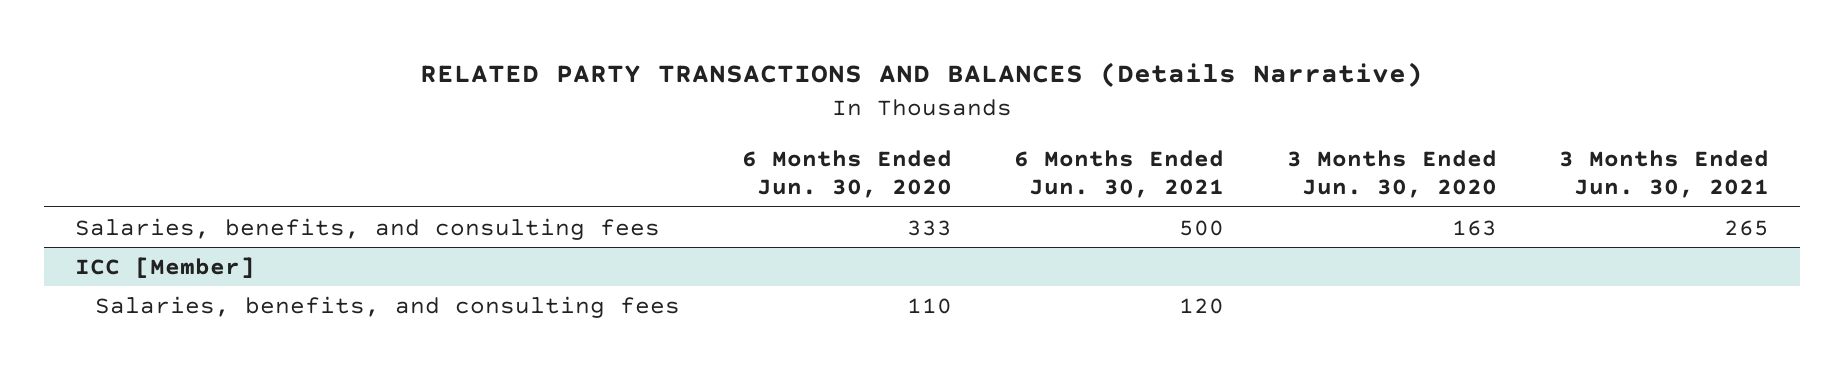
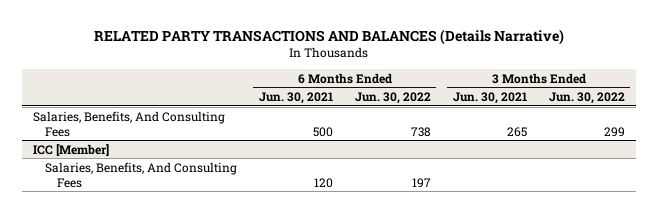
- | 6 Months Ended Jun. 30, 2020 | 6 Months Ended Jun. 30, 2021 | 3 Months Ended Jun. 30, 2020 | 3 Months Ended Jun. 30, 2021
+ | 6 Months Ended Jun. 30, 2021 | 6 Months Ended Jun. 30, 2022 | 3 Months Ended Jun. 30, 2021 | 3 Months Ended Jun. 30, 2022
- Salaries, benefits, and consulting fees | 333 | 500 | 163 | 265
+ Salaries, Benefits, And Consulting Fees | 500 | 738 | 265 | 299
@ ICC [Member]
- Salaries, benefits, and consulting fees | 110 | 120 | |
+ Salaries, Benefits, And Consulting Fees | 120 | 197 | |

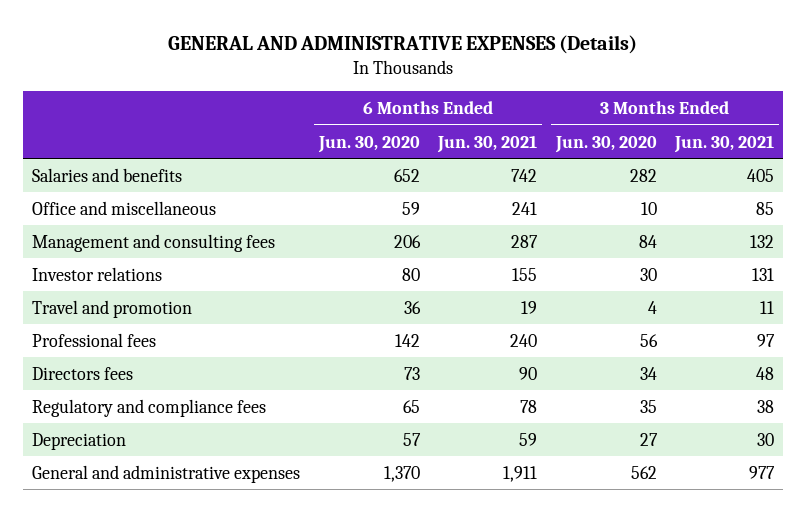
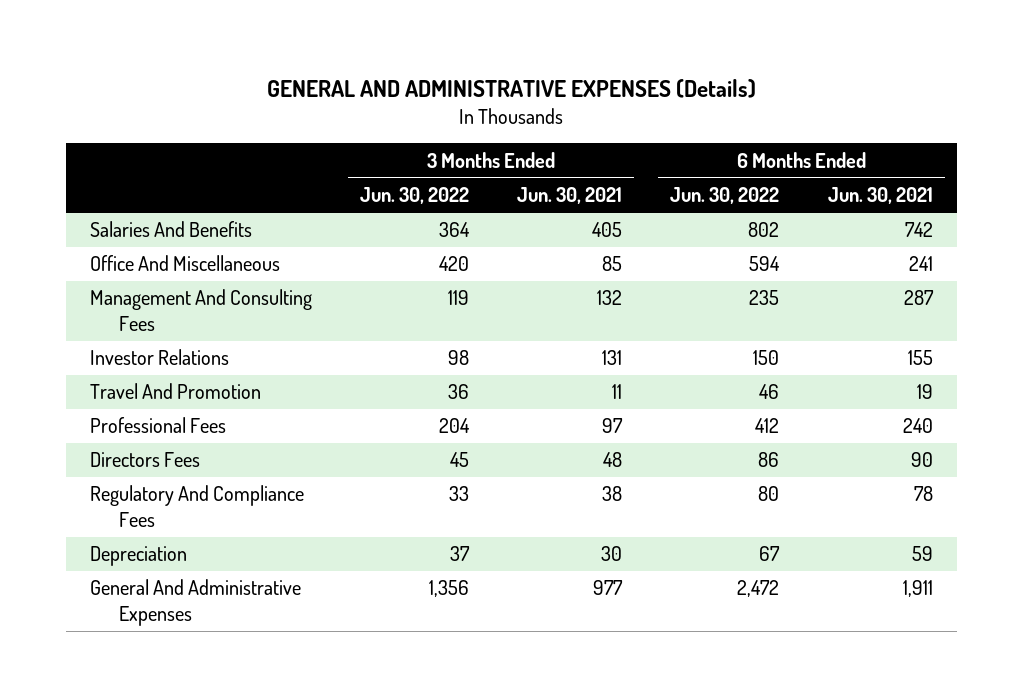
- | 6 Months Ended Jun. 30, 2020 | 6 Months Ended Jun. 30, 2021 | 3 Months Ended Jun. 30, 2020 | 3 Months Ended Jun. 30, 2021
+ | 3 Months Ended Jun. 30, 2022 | 3 Months Ended Jun. 30, 2021 | 6 Months Ended Jun. 30, 2022 | 6 Months Ended Jun. 30, 2021
- Salaries and benefits | 652 | 742 | 282 | 405
- Office and miscellaneous | 59 | 241 | 10 | 85
- Management and consulting fees | 206 | 287 | 84 | 132
- Investor relations | 80 | 155 | 30 | 131
- Travel and promotion | 36 | 19 | 4 | 11
- Professional fees | 142 | 240 | 56 | 97
- Directors fees | 73 | 90 | 34 | 48
- Regulatory and compliance fees | 65 | 78 | 35 | 38
+ Salaries And Benefits | 364 | 405 | 802 | 742
+ Office And Miscellaneous | 420 | 85 | 594 | 241
+ Management And Consulting Fees | 119 | 132 | 235 | 287
+ Investor Relations | 98 | 131 | 150 | 155
+ Travel And Promotion | 36 | 11 | 46 | 19
+ Professional Fees | 204 | 97 | 412 | 240
+ Directors Fees | 45 | 48 | 86 | 90
+ Regulatory And Compliance Fees | 33 | 38 | 80 | 78
- General and administrative expenses | 1,370 | 1,911 | 562 | 977
+ General And Administrative Expenses | 1,356 | 977 | 2,472 | 1,911

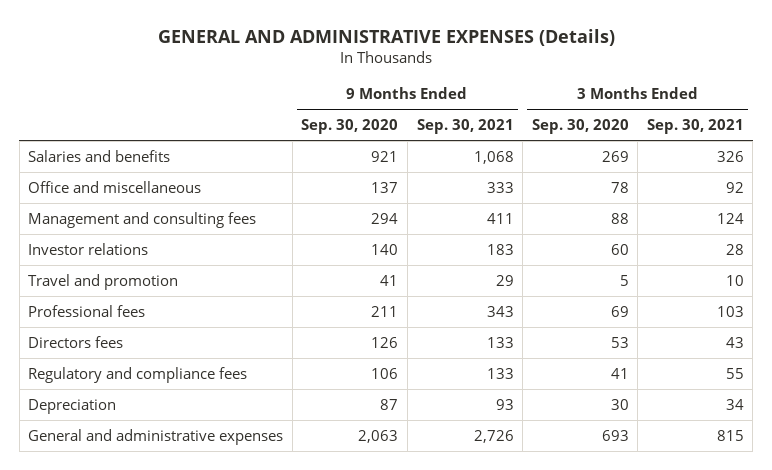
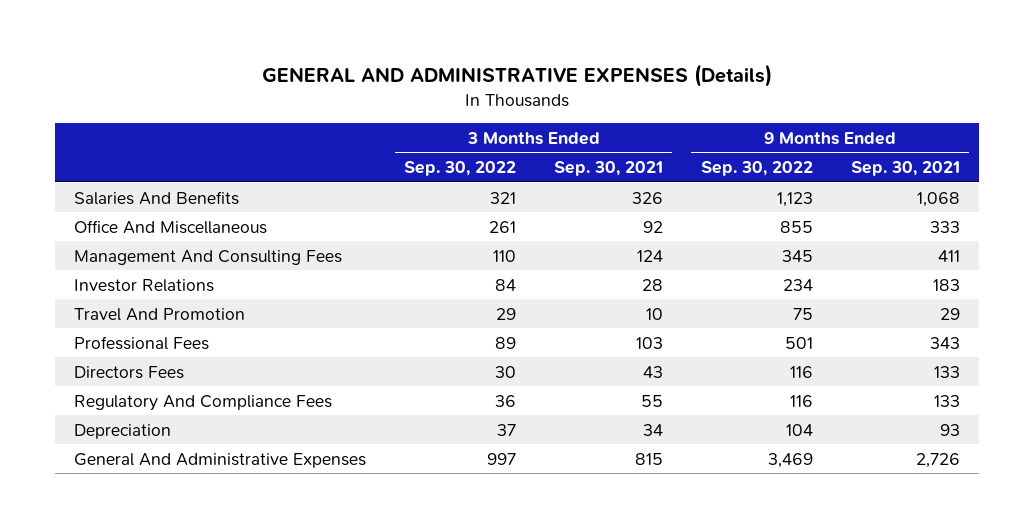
- | 9 Months Ended Sep. 30, 2020 | 9 Months Ended Sep. 30, 2021 | 3 Months Ended Sep. 30, 2020 | 3 Months Ended Sep. 30, 2021
+ | 3 Months Ended Sep. 30, 2022 | 3 Months Ended Sep. 30, 2021 | 9 Months Ended Sep. 30, 2022 | 9 Months Ended Sep. 30, 2021
- Salaries and benefits | 921 | 1,068 | 269 | 326
- Office and miscellaneous | 137 | 333 | 78 | 92
- Management and consulting fees | 294 | 411 | 88 | 124
- Investor relations | 140 | 183 | 60 | 28
- Travel and promotion | 41 | 29 | 5 | 10
- Professional fees | 211 | 343 | 69 | 103
- Directors fees | 126 | 133 | 53 | 43
- Regulatory and compliance fees | 106 | 133 | 41 | 55
+ Salaries And Benefits | 321 | 326 | 1,123 | 1,068
+ Office And Miscellaneous | 261 | 92 | 855 | 333
+ Management And Consulting Fees | 110 | 124 | 345 | 411
+ Investor Relations | 84 | 28 | 234 | 183
+ Travel And Promotion | 29 | 10 | 75 | 29
+ Professional Fees | 89 | 103 | 501 | 343
+ Directors Fees | 30 | 43 | 116 | 133
+ Regulatory And Compliance Fees | 36 | 55 | 116 | 133
- General and administrative expenses | 2,063 | 2,726 | 693 | 815
+ General And Administrative Expenses | 997 | 815 | 3,469 | 2,726

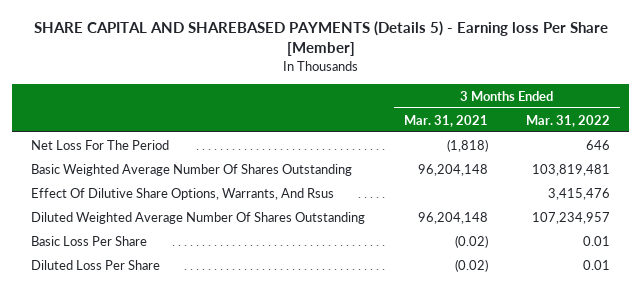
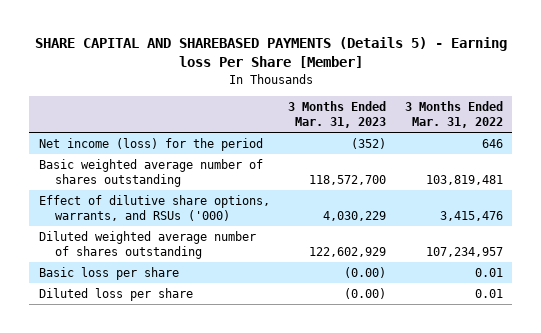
- | 3 Months Ended Mar. 31, 2021 | 3 Months Ended Mar. 31, 2022
+ | 3 Months Ended Mar. 31, 2023 | 3 Months Ended Mar. 31, 2022
- Net Loss For The Period | (1,818) | 646
- Basic Weighted Average Number Of Shares Outstanding | 96,204,148 | 103,819,481
- Effect Of Dilutive Share Options, Warrants, And Rsus | | 3,415,476
- Diluted Weighted Average Number Of Shares Outstanding | 96,204,148 | 107,234,957
- Basic Loss Per Share | (0.02) | 0.01
- Diluted Loss Per Share | (0.02) | 0.01
+ Net income (loss) for the period | (352) | 646
+ Basic weighted average number of shares outstanding | 118,572,700 | 103,819,481
+ Effect of dilutive share options, warrants, and RSUs ('000) | 4,030,229 | 3,415,476
+ Diluted weighted average number of shares outstanding | 122,602,929 | 107,234,957
+ Basic loss per share | (0.00) | 0.01
+ Diluted loss per share | (0.00) | 0.01

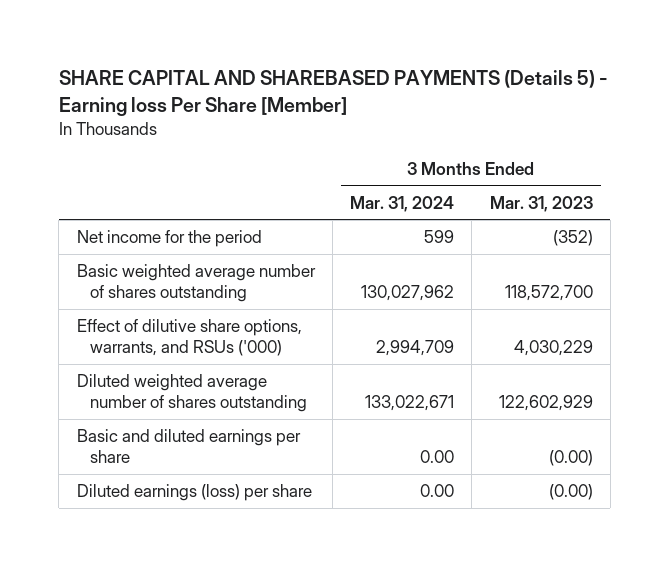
- | 3 Months Ended Mar. 31, 2023 | 3 Months Ended Mar. 31, 2022
+ | 3 Months Ended Mar. 31, 2024 | 3 Months Ended Mar. 31, 2023
- Net income (loss) for the period | (352) | 646
+ Net income for the period | 599 | (352)
- Basic loss per share | (0.00) | 0.01
- Diluted loss per share | (0.00) | 0.01
+ Basic and diluted earnings per share | 0.00 | (0.00)
+ Diluted earnings (loss) per share | 0.00 | (0.00)

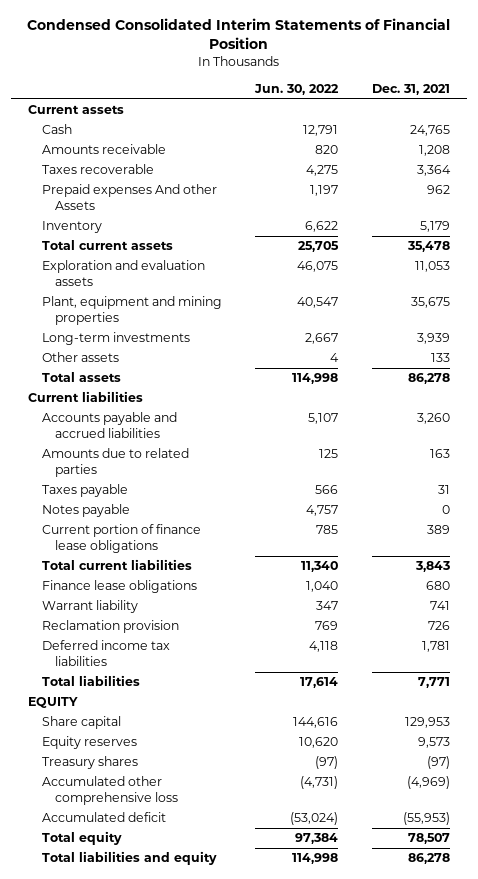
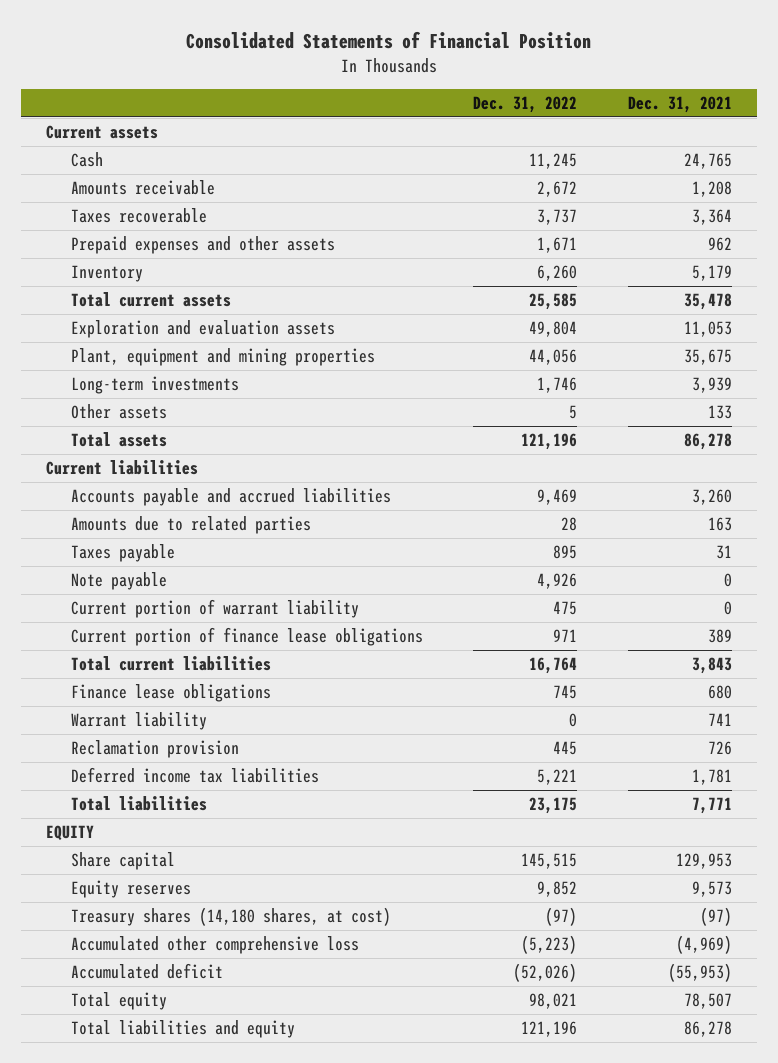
- Condensed Consolidated Interim Statements of Financial Position
+ Consolidated Statements of Financial Position
- | Jun. 30, 2022 | Dec. 31, 2021
+ | Dec. 31, 2022 | Dec. 31, 2021
- Prepaid expenses And other Assets | 1,197 | 962
+ Prepaid expenses and other assets | 1,671 | 962
- Notes payable | 4,757 | 0
+ Note payable | 4,926 | 0
+ Current portion of warrant liability | 475 | 0
- Treasury shares | (97) | (97)
+ Treasury shares (14,180 shares, at cost) | (97) | (97)

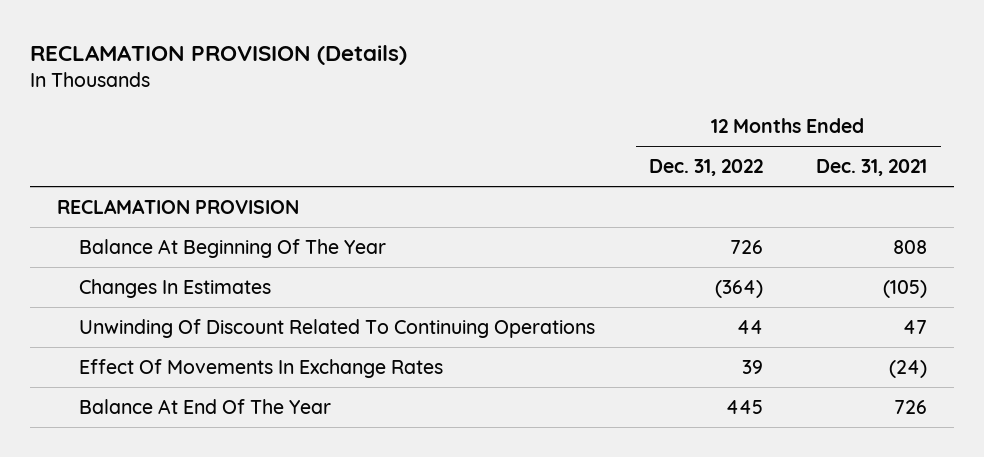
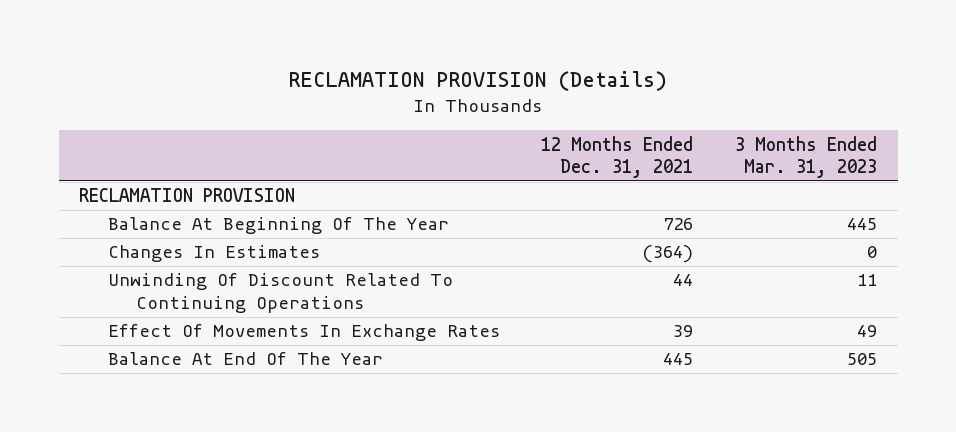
- | 12 Months Ended Dec. 31, 2022 | 12 Months Ended Dec. 31, 2021
+ | 12 Months Ended Dec. 31, 2021 | 3 Months Ended Mar. 31, 2023
- Balance At Beginning Of The Year | 726 | 808
- Changes In Estimates | (364) | (105)
- Unwinding Of Discount Related To Continuing Operations | 44 | 47
- Effect Of Movements In Exchange Rates | 39 | (24)
- Balance At End Of The Year | 445 | 726
+ Balance At Beginning Of The Year | 726 | 445
+ Changes In Estimates | (364) | 0
+ Unwinding Of Discount Related To Continuing Operations | 44 | 11
+ Effect Of Movements In Exchange Rates | 39 | 49
+ Balance At End Of The Year | 445 | 505

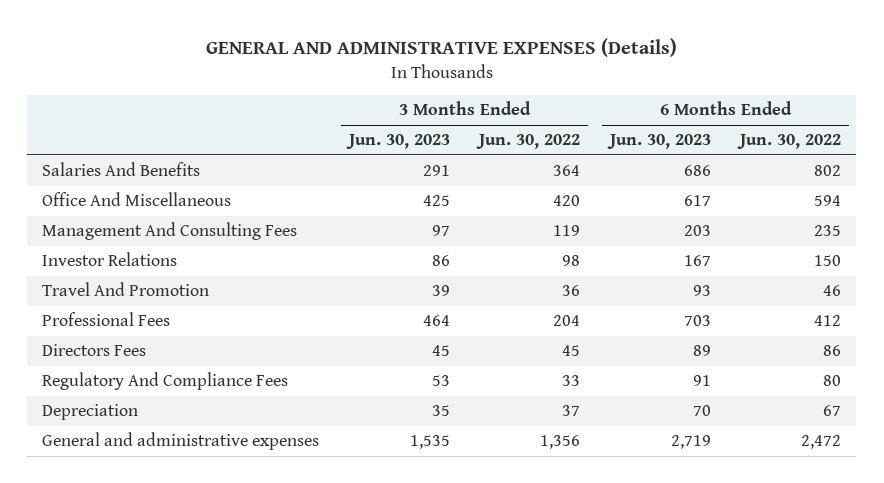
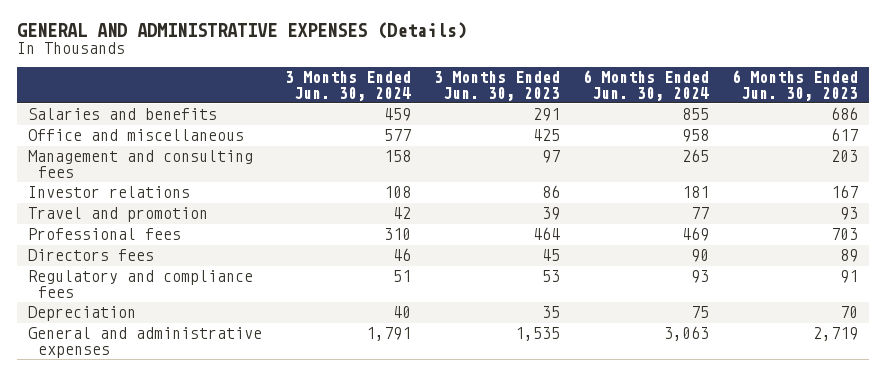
- | 3 Months Ended Jun. 30, 2023 | 3 Months Ended Jun. 30, 2022 | 6 Months Ended Jun. 30, 2023 | 6 Months Ended Jun. 30, 2022
+ | 3 Months Ended Jun. 30, 2024 | 3 Months Ended Jun. 30, 2023 | 6 Months Ended Jun. 30, 2024 | 6 Months Ended Jun. 30, 2023
- Salaries And Benefits | 291 | 364 | 686 | 802
- Office And Miscellaneous | 425 | 420 | 617 | 594
- Management And Consulting Fees | 97 | 119 | 203 | 235
- Investor Relations | 86 | 98 | 167 | 150
- Travel And Promotion | 39 | 36 | 93 | 46
- Professional Fees | 464 | 204 | 703 | 412
- Directors Fees | 45 | 45 | 89 | 86
- Regulatory And Compliance Fees | 53 | 33 | 91 | 80
+ Salaries and benefits | 459 | 291 | 855 | 686
+ Office and miscellaneous | 577 | 425 | 958 | 617
+ Management and consulting fees | 158 | 97 | 265 | 203
+ Investor relations | 108 | 86 | 181 | 167
+ Travel and promotion | 42 | 39 | 77 | 93
+ Professional fees | 310 | 464 | 469 | 703
+ Directors fees | 46 | 45 | 90 | 89
+ Regulatory and compliance fees | 51 | 53 | 93 | 91

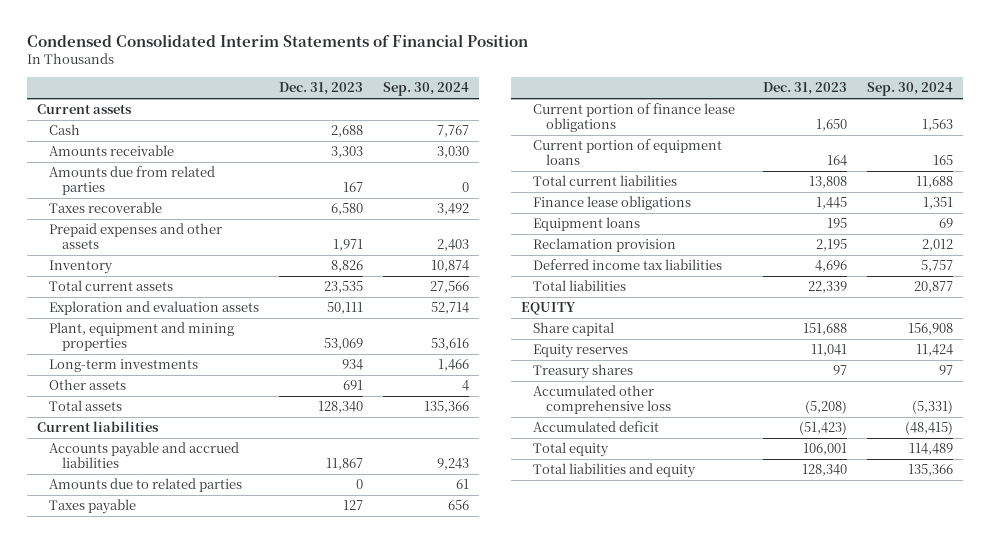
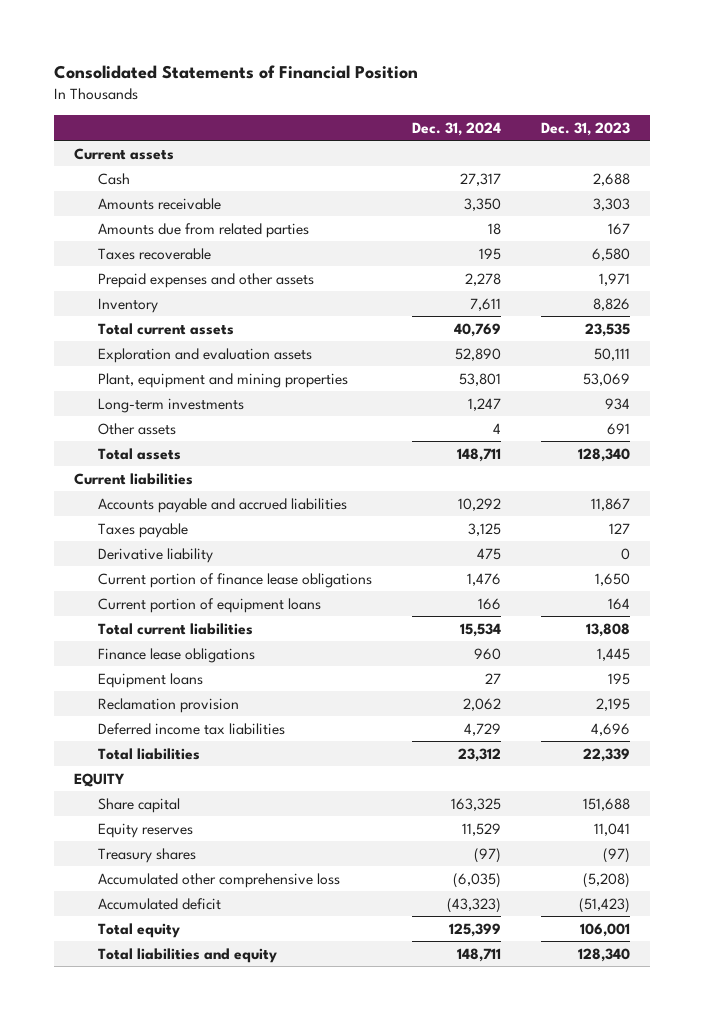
- Condensed Consolidated Interim Statements of Financial Position
+ Consolidated Statements of Financial Position
- | Dec. 31, 2023 | Sep. 30, 2024
+ | Dec. 31, 2024 | Dec. 31, 2023
- Amounts due to related parties | 0 | 61
+ Derivative liability | 475 | 0
- Treasury shares | 97 | 97
+ Treasury shares | (97) | (97)

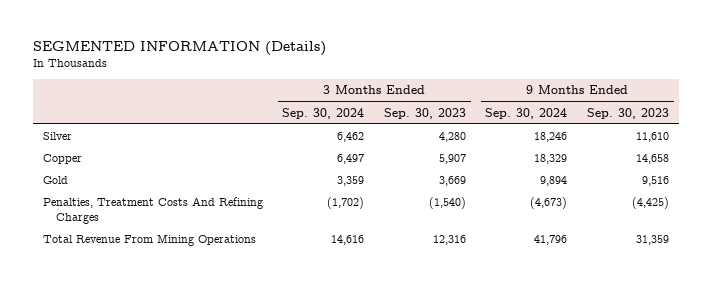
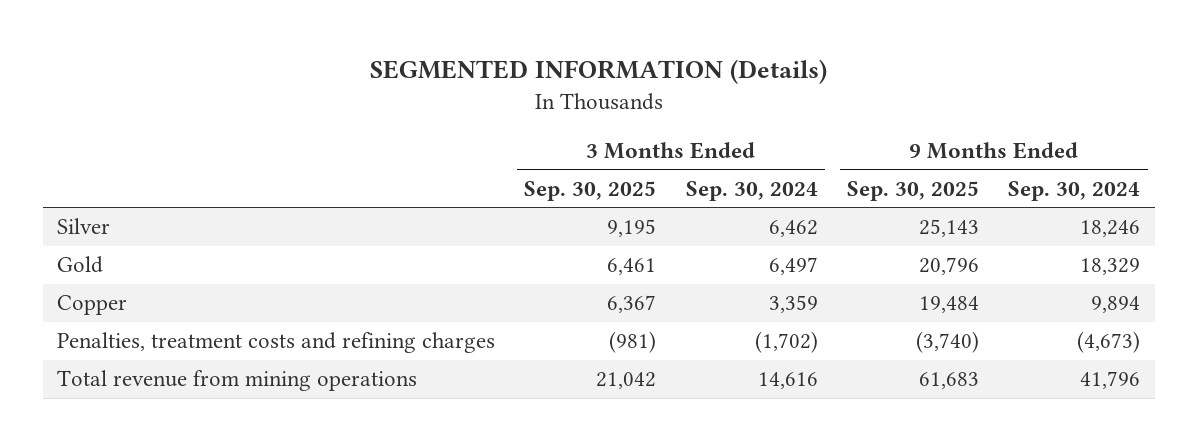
- | 3 Months Ended Sep. 30, 2024 | 3 Months Ended Sep. 30, 2023 | 9 Months Ended Sep. 30, 2024 | 9 Months Ended Sep. 30, 2023
+ | 3 Months Ended Sep. 30, 2025 | 3 Months Ended Sep. 30, 2024 | 9 Months Ended Sep. 30, 2025 | 9 Months Ended Sep. 30, 2024
- Copper | 6,497 | 5,907 | 18,329 | 14,658
- Gold | 3,359 | 3,669 | 9,894 | 9,516
- Penalties, Treatment Costs And Refining Charges | (1,702) | (1,540) | (4,673) | (4,425)
- Total Revenue From Mining Operations | 14,616 | 12,316 | 41,796 | 31,359
+ Gold | 6,461 | 6,497 | 20,796 | 18,329
+ Copper | 6,367 | 3,359 | 19,484 | 9,894
+ Penalties, treatment costs and refining charges | (981) | (1,702) | (3,740) | (4,673)
+ Total revenue from mining operations | 21,042 | 14,616 | 61,683 | 41,796

